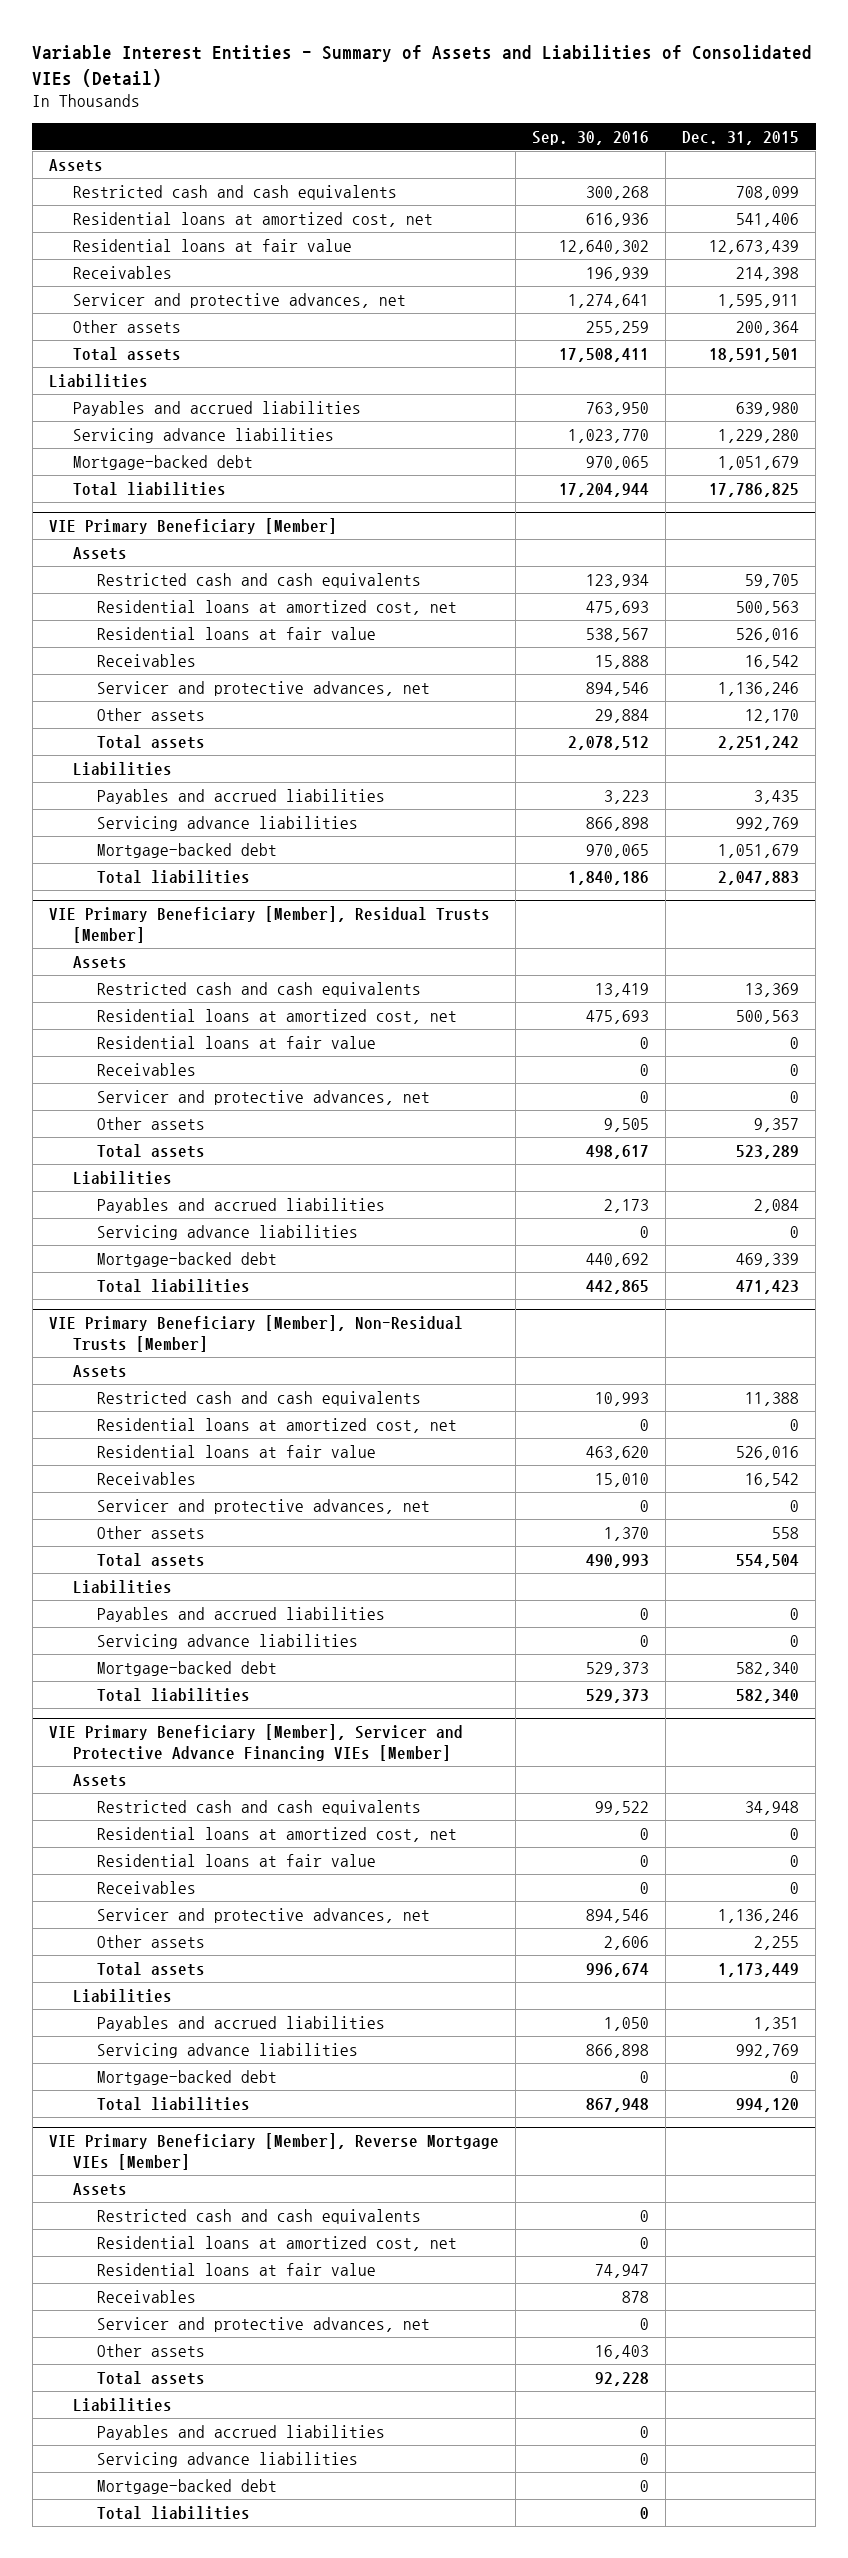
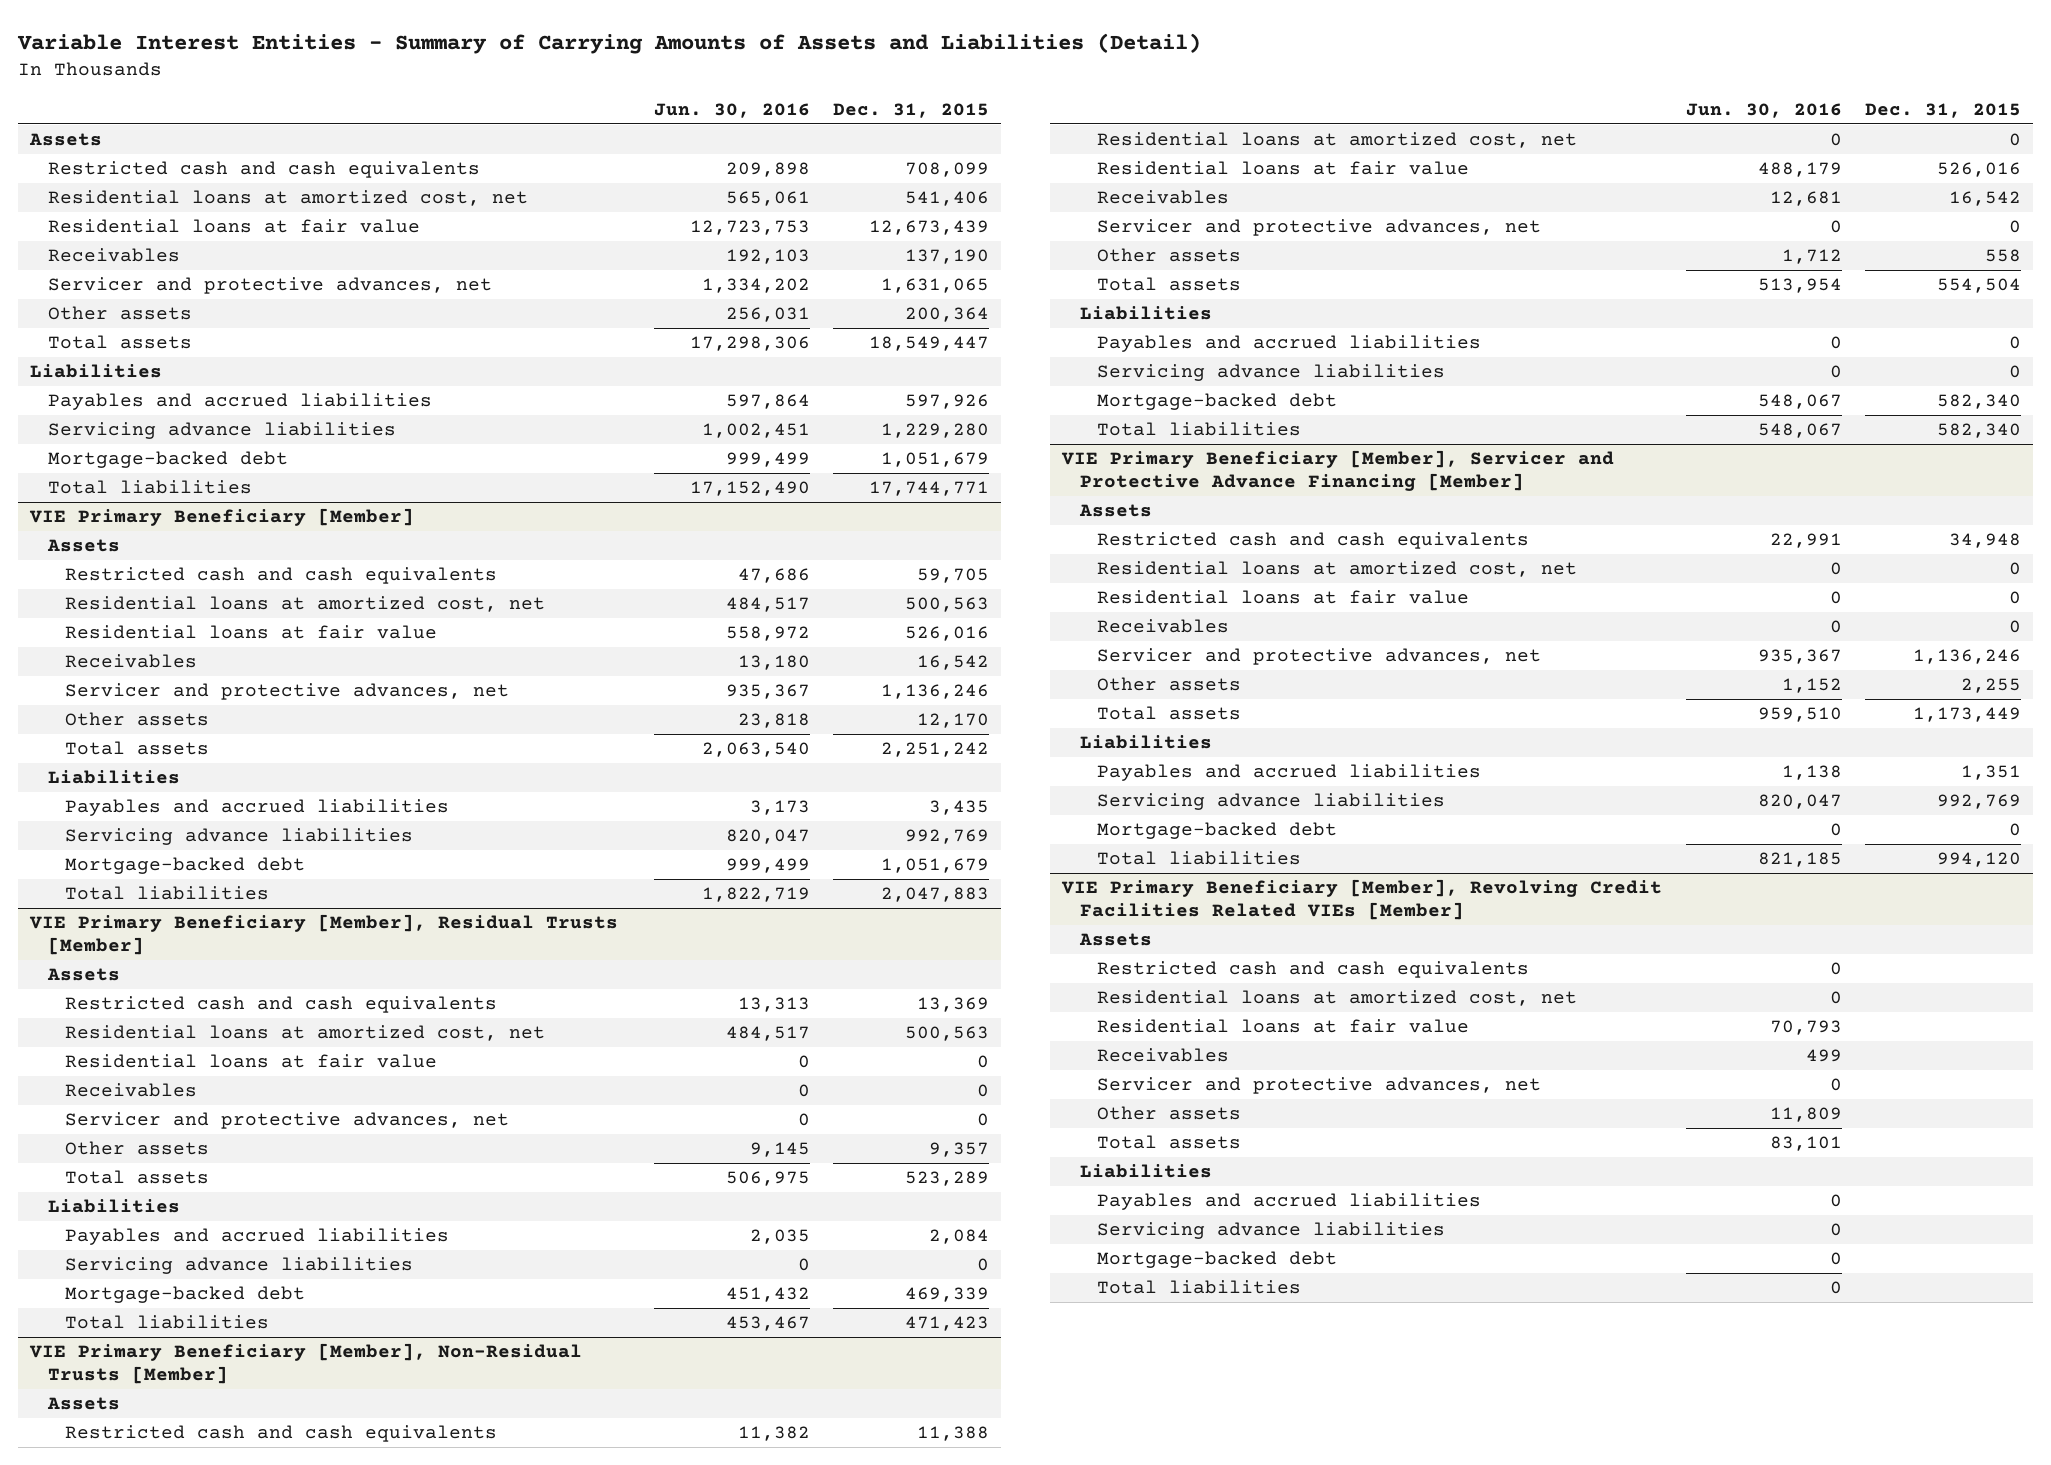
- Variable Interest Entities - Summary of Assets and Liabilities of Consolidated VIEs (Detail)
+ Variable Interest Entities - Summary of Carrying Amounts of Assets and Liabilities (Detail)
- | Sep. 30, 2016 | Dec. 31, 2015
+ | Jun. 30, 2016 | Dec. 31, 2015
- Receivables | 196,939 | 214,398
- Servicer and protective advances, net | 1,274,641 | 1,595,911
+ Receivables | 192,103 | 137,190
+ Servicer and protective advances, net | 1,334,202 | 1,631,065
- Total assets | 17,508,411 | 18,591,501
+ Total assets | 17,298,306 | 18,549,447
- Payables and accrued liabilities | 763,950 | 639,980
+ Payables and accrued liabilities | 597,864 | 597,926
- Total liabilities | 17,204,944 | 17,786,825
+ Total liabilities | 17,152,490 | 17,744,771
- VIE Primary Beneficiary [Member], Servicer and Protective Advance Financing VIEs [Member]
+ VIE Primary Beneficiary [Member], Servicer and Protective Advance Financing [Member]
- VIE Primary Beneficiary [Member], Reverse Mortgage VIEs [Member]
+ VIE Primary Beneficiary [Member], Revolving Credit Facilities Related VIEs [Member]

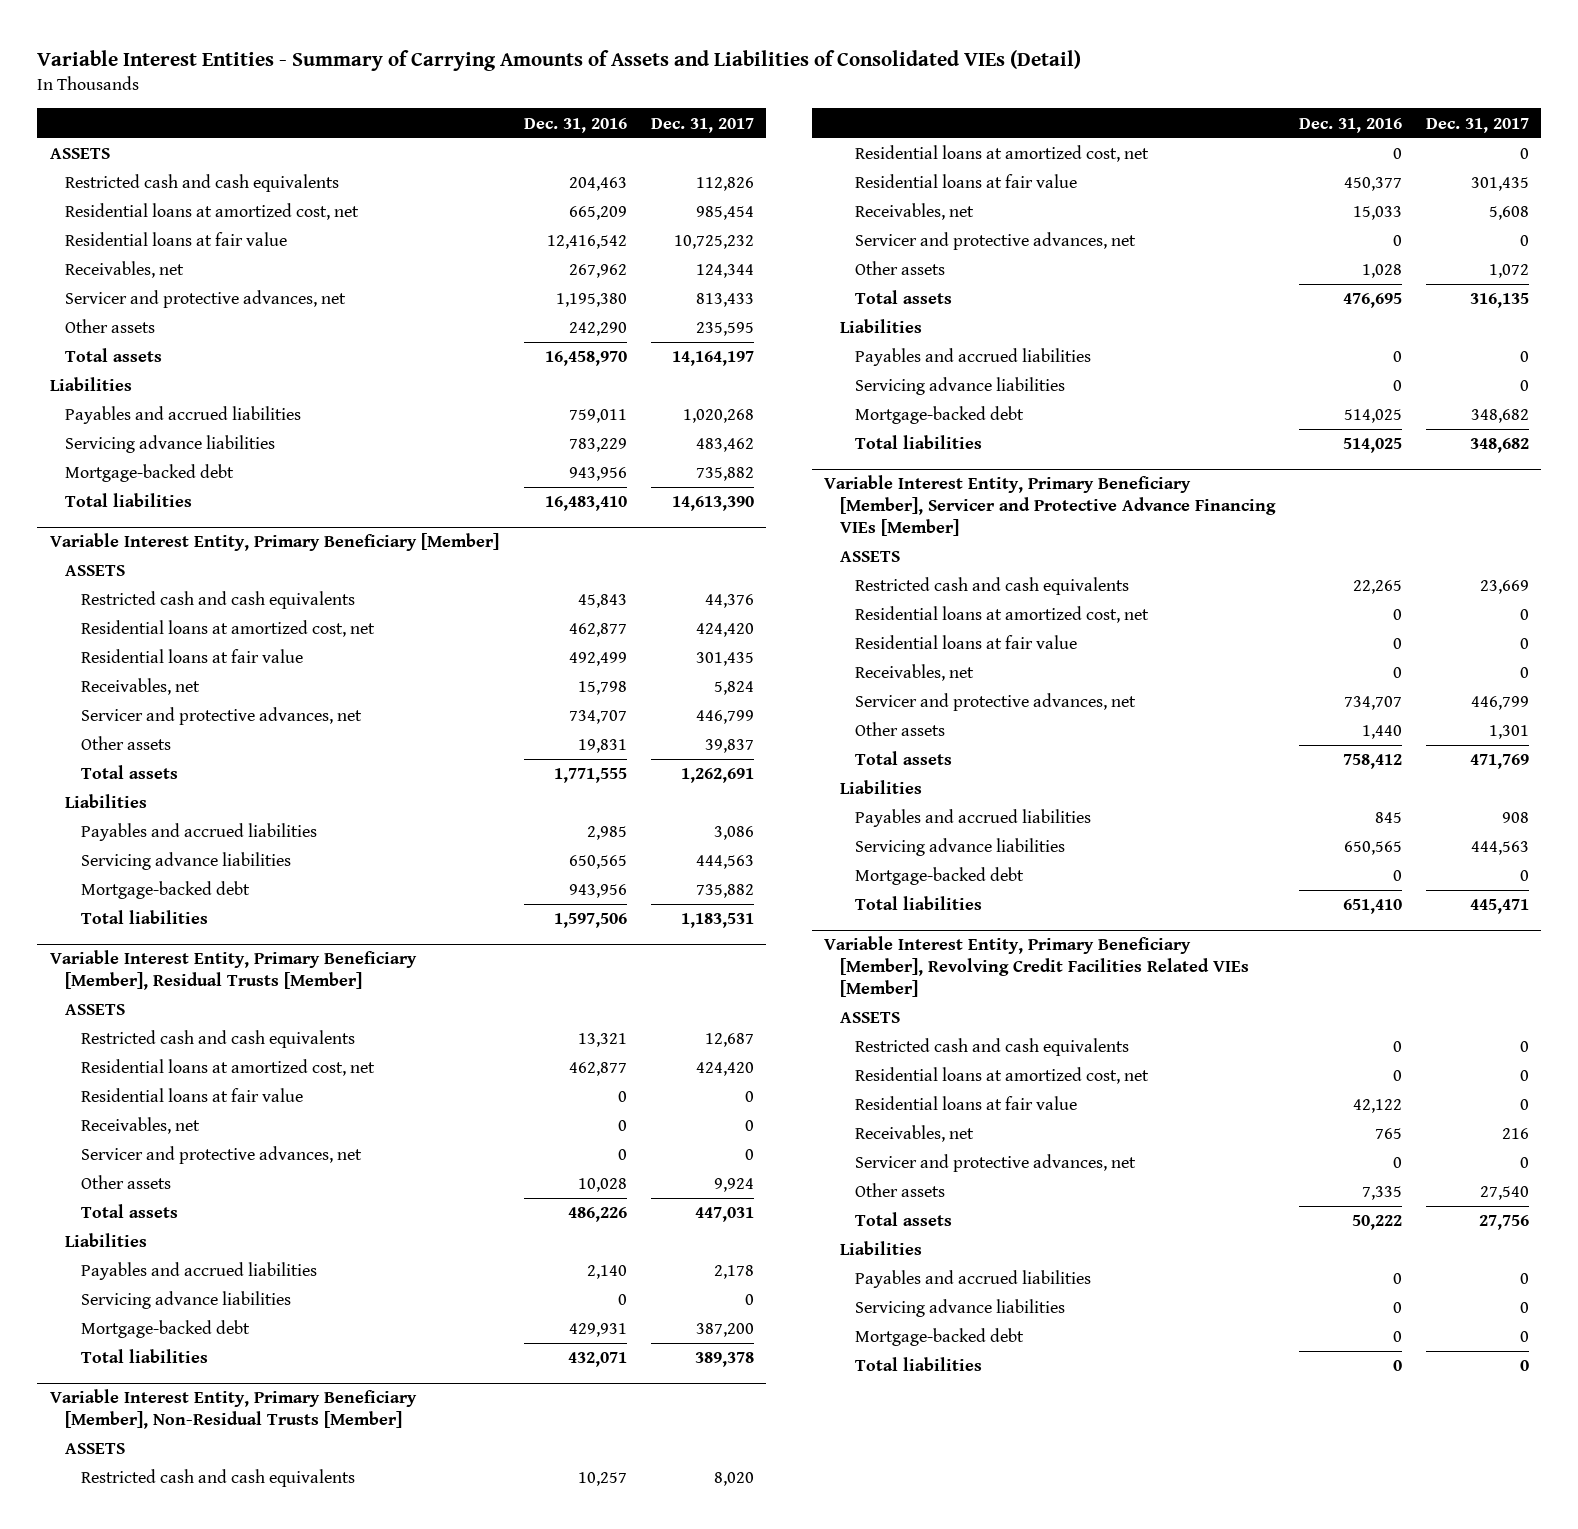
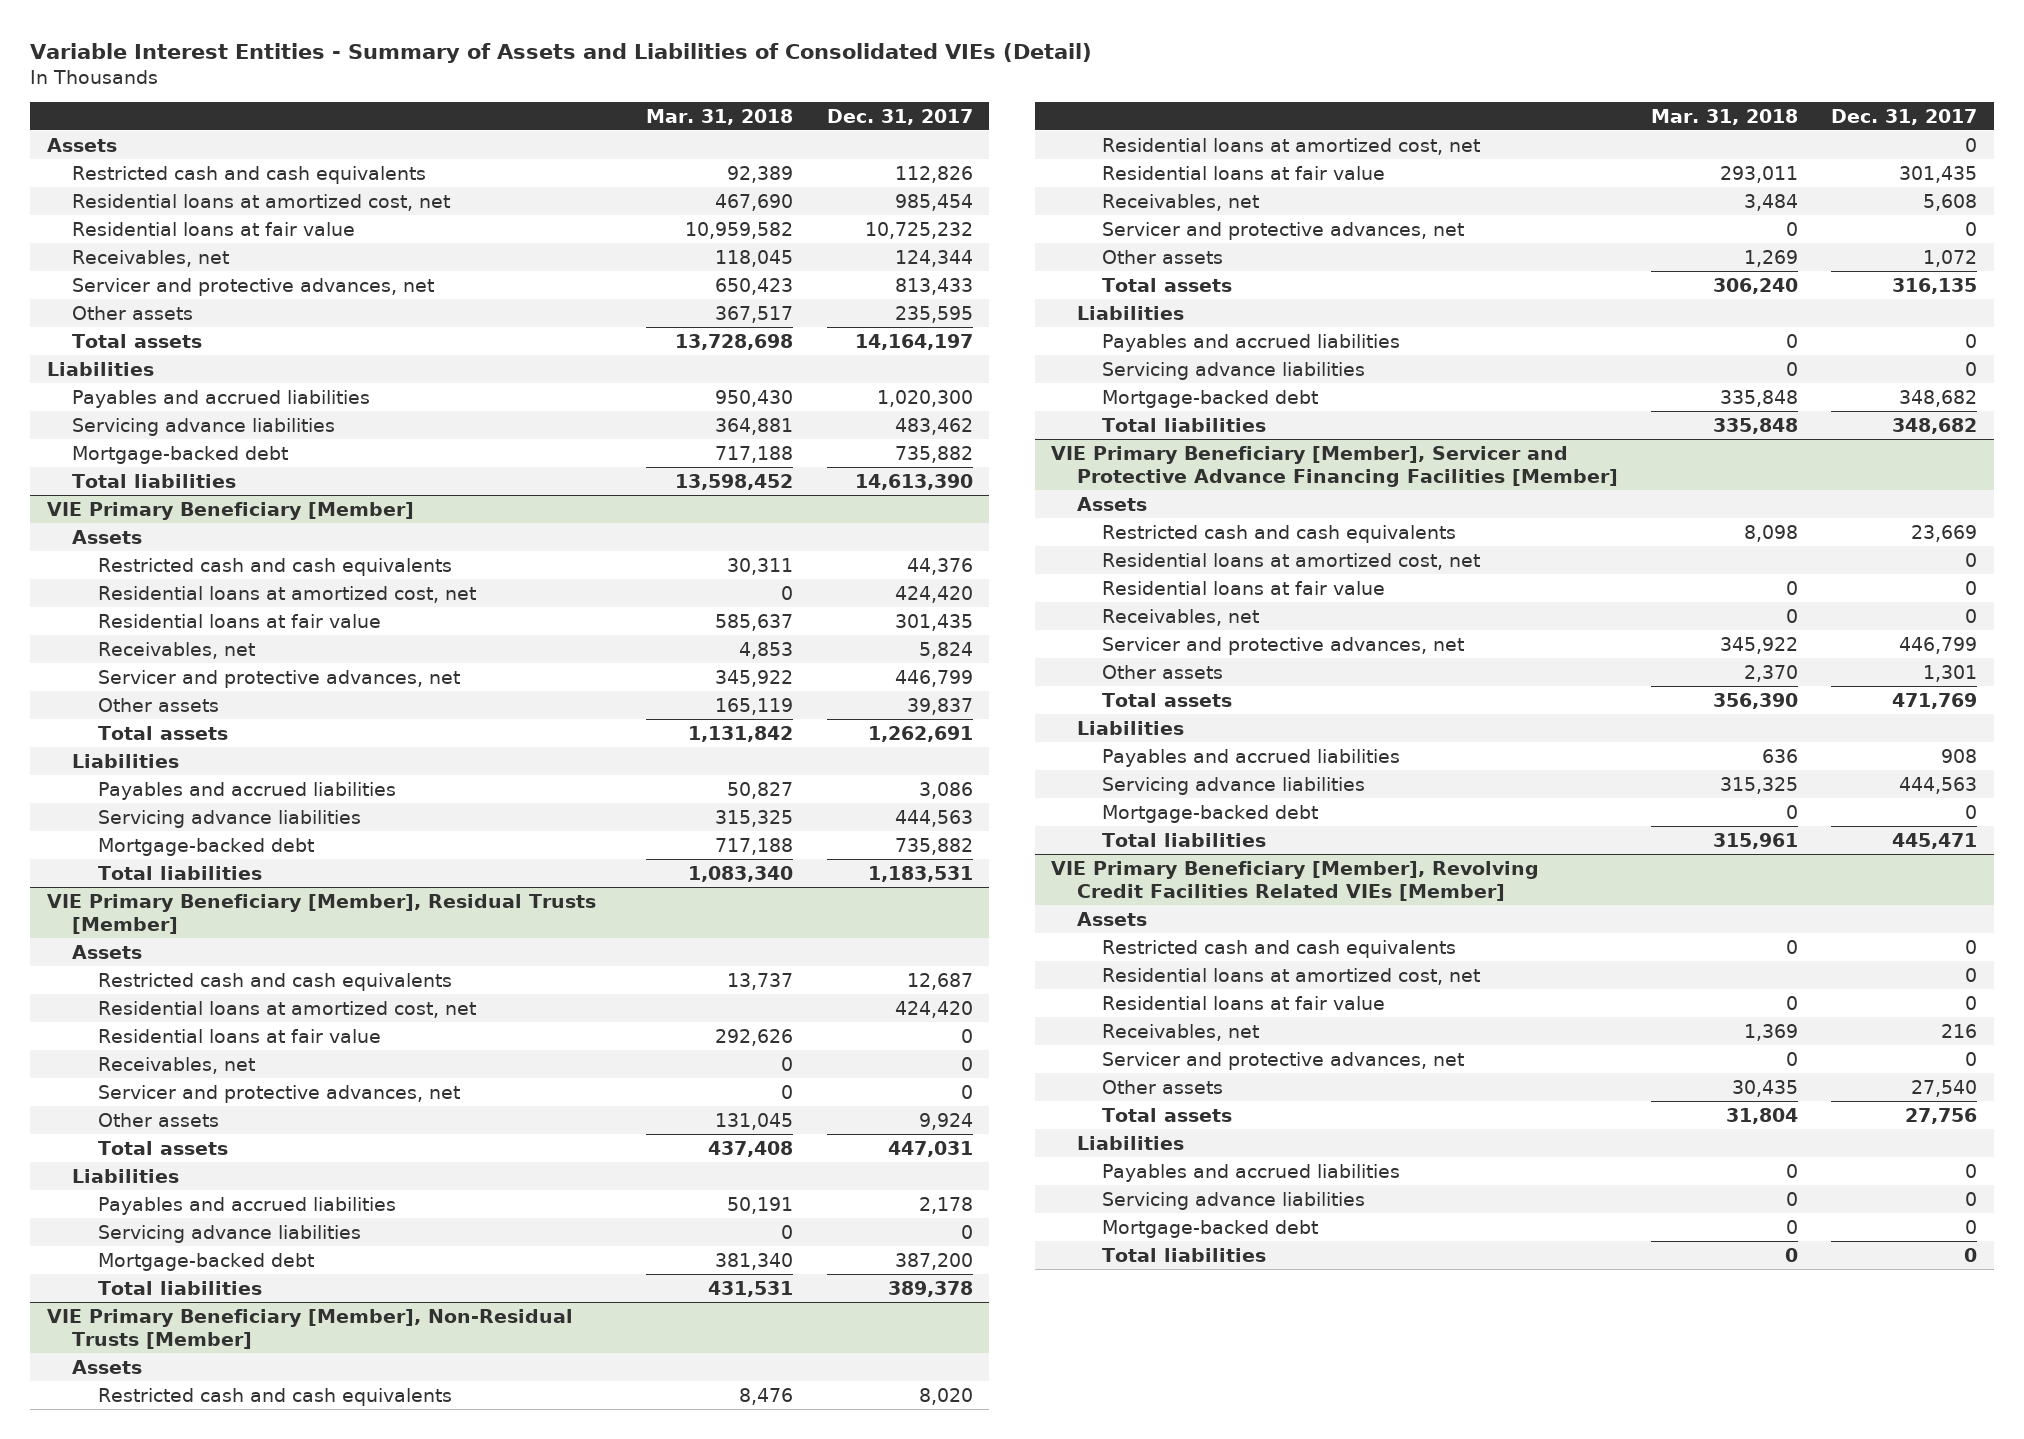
- Variable Interest Entities - Summary of Carrying Amounts of Assets and Liabilities of Consolidated VIEs (Detail)
+ Variable Interest Entities - Summary of Assets and Liabilities of Consolidated VIEs (Detail)
- | Dec. 31, 2016 | Dec. 31, 2017
+ | Mar. 31, 2018 | Dec. 31, 2017
- ASSETS
+ Assets
- Payables and accrued liabilities | 759,011 | 1,020,268
+ Payables and accrued liabilities | 950,430 | 1,020,300
- Variable Interest Entity, Primary Beneficiary [Member]
- ASSETS
+ VIE Primary Beneficiary [Member]
+ Assets
- Variable Interest Entity, Primary Beneficiary [Member], Residual Trusts [Member]
- ASSETS
+ VIE Primary Beneficiary [Member], Residual Trusts [Member]
+ Assets
- Variable Interest Entity, Primary Beneficiary [Member], Non-Residual Trusts [Member]
- ASSETS
+ VIE Primary Beneficiary [Member], Non-Residual Trusts [Member]
+ Assets
- Variable Interest Entity, Primary Beneficiary [Member], Servicer and Protective Advance Financing VIEs [Member]
- ASSETS
+ VIE Primary Beneficiary [Member], Servicer and Protective Advance Financing Facilities [Member]
+ Assets
- Variable Interest Entity, Primary Beneficiary [Member], Revolving Credit Facilities Related VIEs [Member]
- ASSETS
+ VIE Primary Beneficiary [Member], Revolving Credit Facilities Related VIEs [Member]
+ Assets

